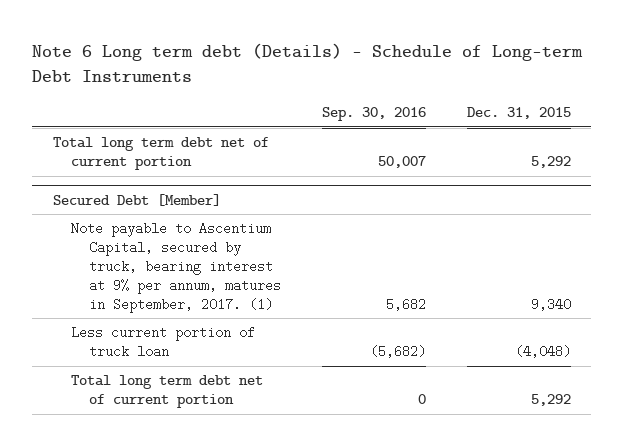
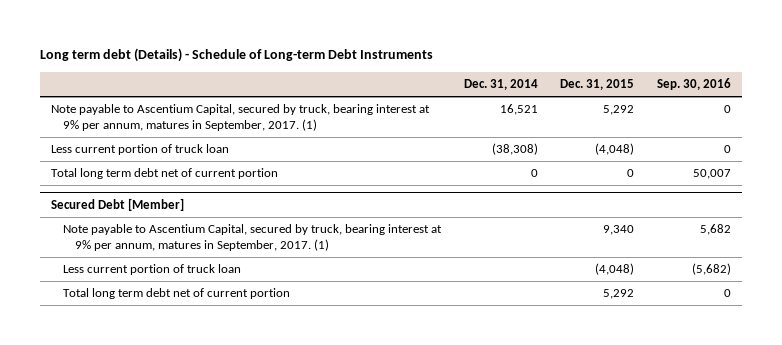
- Note 6 Long term debt (Details) - Schedule of Long-term Debt Instruments
+ Long term debt (Details) - Schedule of Long-term Debt Instruments
- | Sep. 30, 2016 | Dec. 31, 2015
+ | Dec. 31, 2014 | Dec. 31, 2015 | Sep. 30, 2016
- Total long term debt net of current portion | 50,007 | 5,292
+ Note payable to Ascentium Capital, secured by truck, bearing interest at 9% per annum, matures in September, 2017. (1) | 16,521 | 5,292 | 0
+ Less current portion of truck loan | (38,308) | (4,048) | 0
+ Total long term debt net of current portion | 0 | 0 | 50,007

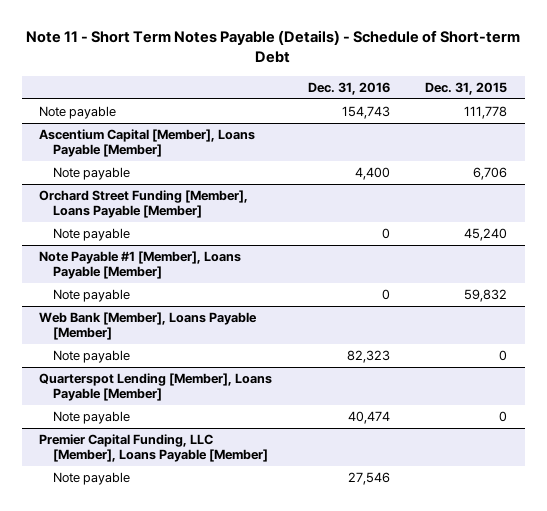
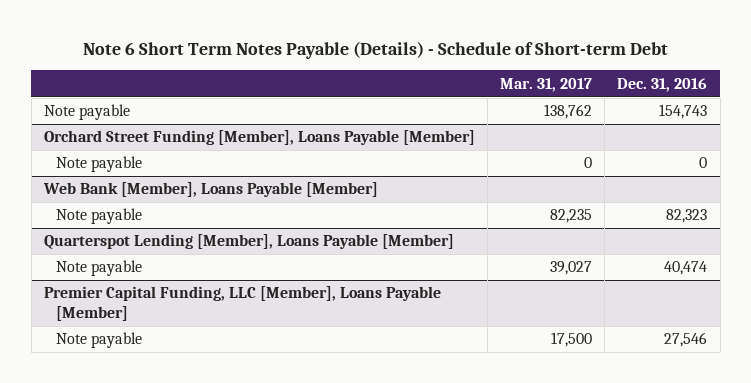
- Note 11 - Short Term Notes Payable (Details) - Schedule of Short-term Debt
+ Note 6 Short Term Notes Payable (Details) - Schedule of Short-term Debt
- | Dec. 31, 2016 | Dec. 31, 2015
+ | Mar. 31, 2017 | Dec. 31, 2016
- Ascentium Capital [Member], Loans Payable [Member]
- Note payable | 4,400 | 6,706
- Note Payable #1 [Member], Loans Payable [Member]
- Note payable | 0 | 59,832

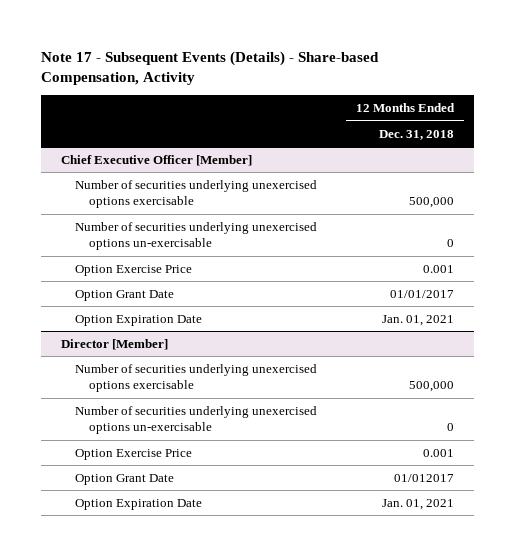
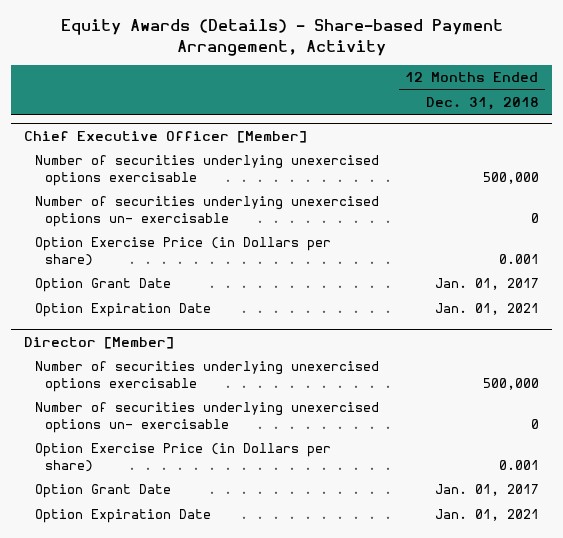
- Note 17 - Subsequent Events (Details) - Share-based Compensation, Activity
+ Equity Awards (Details) - Share-based Payment Arrangement, Activity
@ Chief Executive Officer [Member]
- Number of securities underlying unexercised options un-exercisable | 0
- Option Exercise Price | 0.001
- Option Grant Date | 01/01/2017
+ Number of securities underlying unexercised options un- exercisable | 0
+ Option Exercise Price (in Dollars per share) | 0.001
+ Option Grant Date | Jan. 01, 2017
@ Director [Member]
- Number of securities underlying unexercised options un-exercisable | 0
- Option Exercise Price | 0.001
- Option Grant Date | 01/012017
+ Number of securities underlying unexercised options un- exercisable | 0
+ Option Exercise Price (in Dollars per share) | 0.001
+ Option Grant Date | Jan. 01, 2017

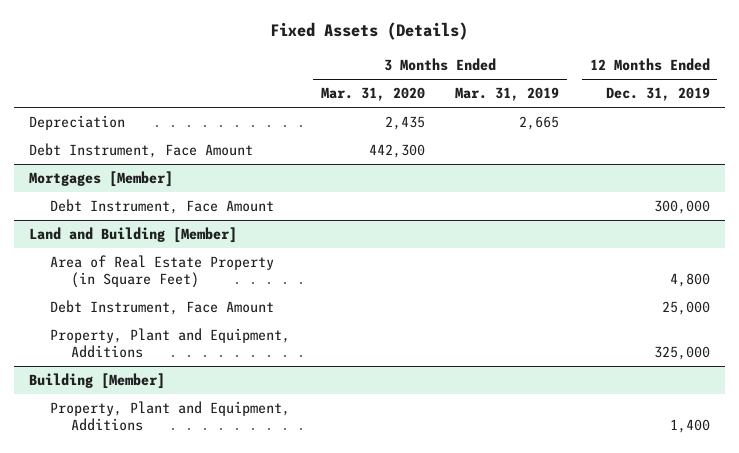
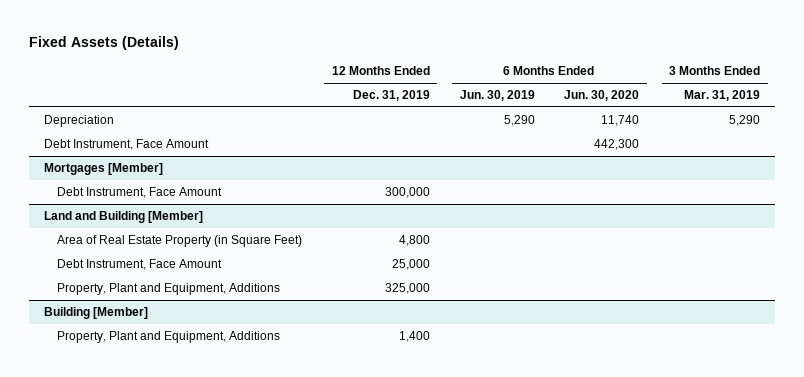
- | 3 Months Ended Mar. 31, 2020 | 3 Months Ended Mar. 31, 2019 | 12 Months Ended Dec. 31, 2019
+ | 12 Months Ended Dec. 31, 2019 | 6 Months Ended Jun. 30, 2019 | 6 Months Ended Jun. 30, 2020 | 3 Months Ended Mar. 31, 2019
- Depreciation | 2,435 | 2,665 |
+ Depreciation | | 5,290 | 11,740 | 5,290

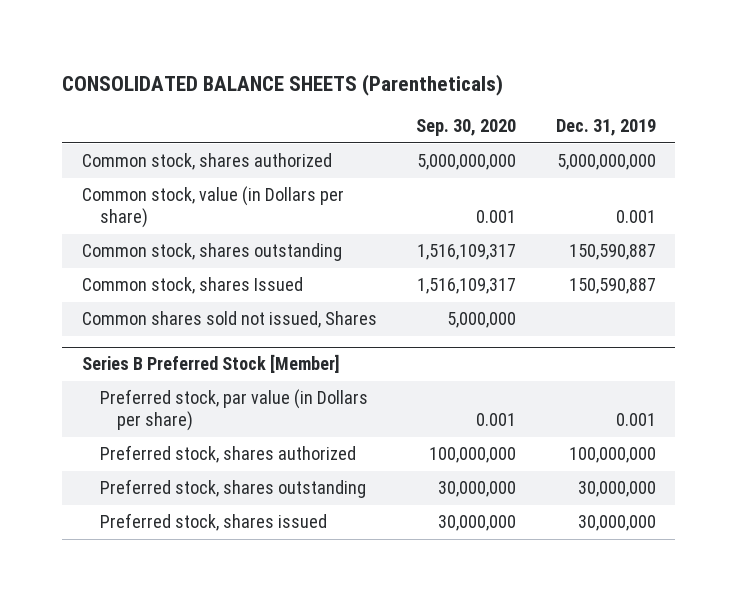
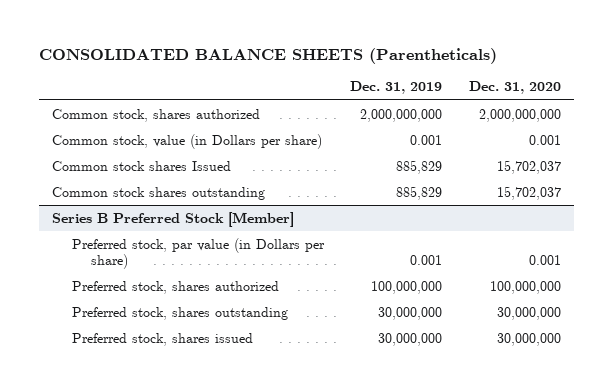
- | Sep. 30, 2020 | Dec. 31, 2019
+ | Dec. 31, 2019 | Dec. 31, 2020
- Common stock, shares authorized | 5,000,000,000 | 5,000,000,000
+ Common stock, shares authorized | 2,000,000,000 | 2,000,000,000
- Common stock, shares outstanding | 1,516,109,317 | 150,590,887
- Common stock, shares Issued | 1,516,109,317 | 150,590,887
- Common shares sold not issued, Shares | 5,000,000 |
+ Common stock shares Issued | 885,829 | 15,702,037
+ Common stock shares outstanding | 885,829 | 15,702,037

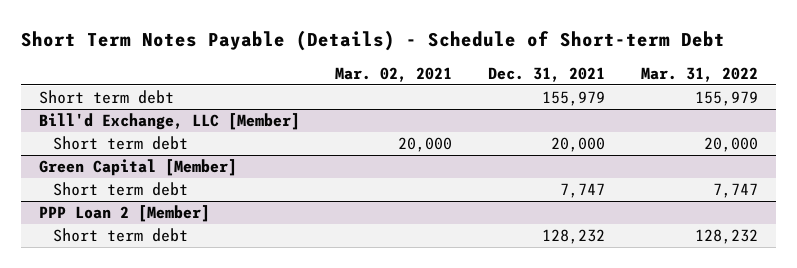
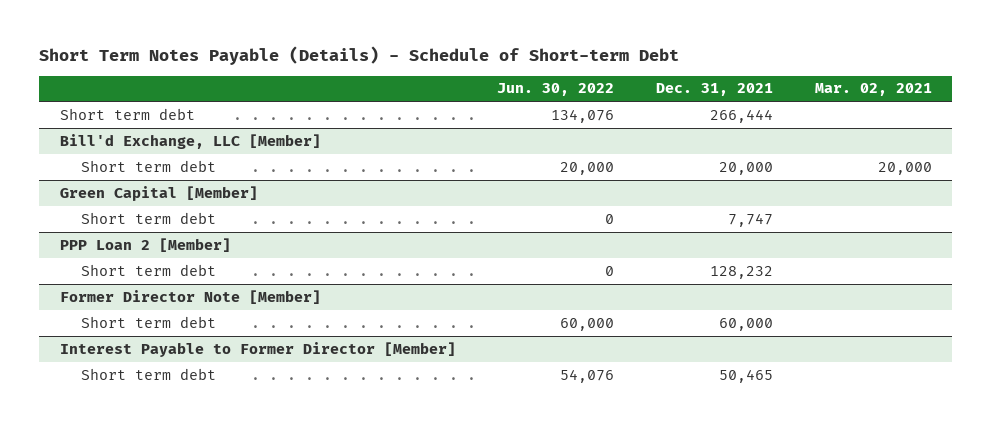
- | Mar. 02, 2021 | Dec. 31, 2021 | Mar. 31, 2022
+ | Jun. 30, 2022 | Dec. 31, 2021 | Mar. 02, 2021
- Short term debt | | 155,979 | 155,979
+ Short term debt | 134,076 | 266,444 |
+ Former Director Note [Member]
+ Short term debt | 60,000 | 60,000 |
+ Interest Payable to Former Director [Member]
+ Short term debt | 54,076 | 50,465 |

